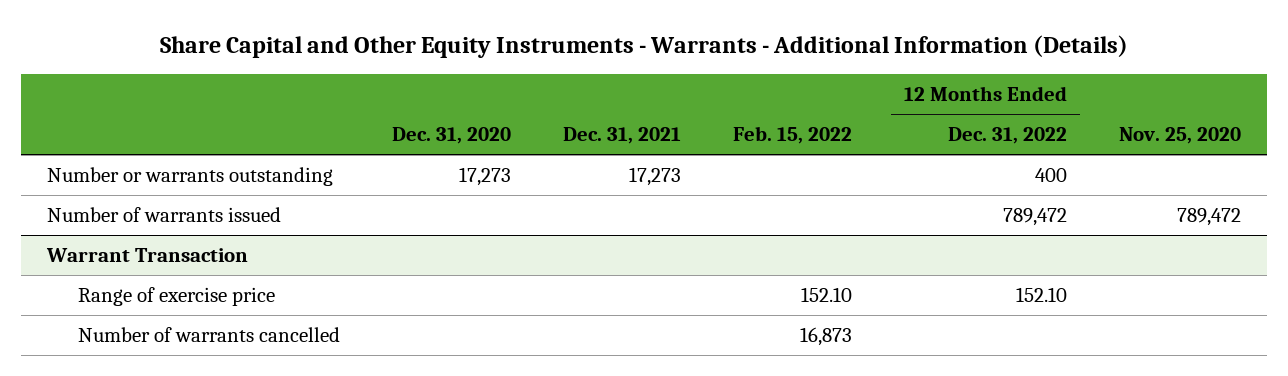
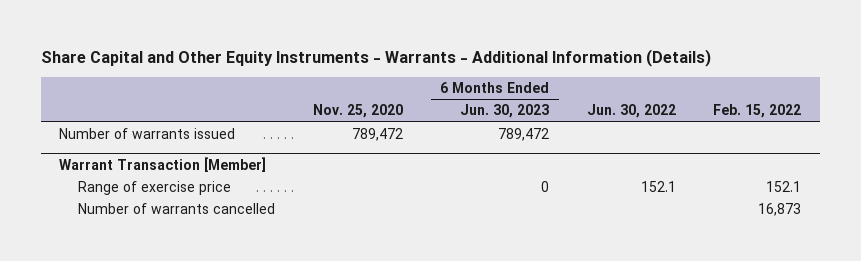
- | Dec. 31, 2020 | Dec. 31, 2021 | Feb. 15, 2022 | 12 Months Ended Dec. 31, 2022 | Nov. 25, 2020
+ | Nov. 25, 2020 | 6 Months Ended Jun. 30, 2023 | Jun. 30, 2022 | Feb. 15, 2022
- Number or warrants outstanding | 17,273 | 17,273 | | 400 |
- Warrant Transaction
- Range of exercise price | | | 152.10 | 152.10 |
+ Warrant Transaction [Member]
+ Range of exercise price | | 0 | 152.1 | 152.1

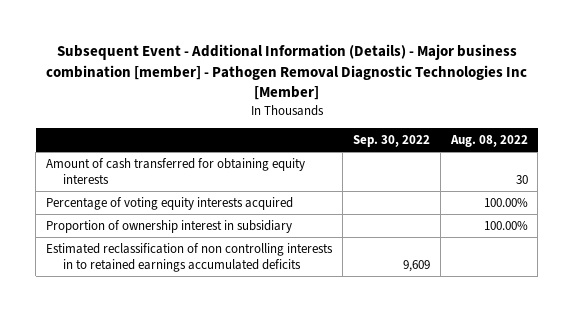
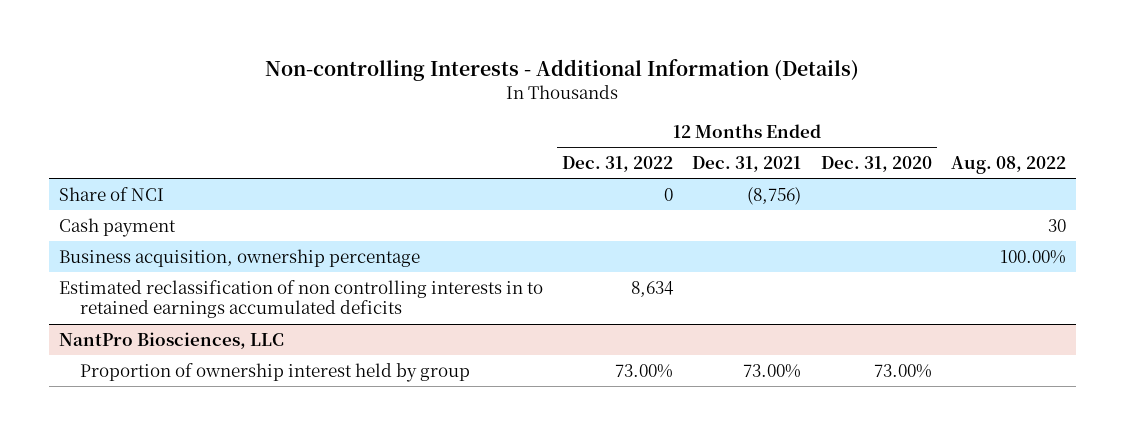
- Subsequent Event - Additional Information (Details) - Major business combination [member] - Pathogen Removal Diagnostic Technologies Inc [Member]
+ Non-controlling Interests - Additional Information (Details)
- | Sep. 30, 2022 | Aug. 08, 2022
+ | 12 Months Ended Dec. 31, 2022 | 12 Months Ended Dec. 31, 2021 | 12 Months Ended Dec. 31, 2020 | Aug. 08, 2022
- Amount of cash transferred for obtaining equity interests | | 30
- Percentage of voting equity interests acquired | | 100.00%
- Proportion of ownership interest in subsidiary | | 100.00%
+ Share of NCI | 0 | (8,756) | |
+ Cash payment | | | | 30
+ Business acquisition, ownership percentage | | | | 100.00%
+ NantPro Biosciences, LLC
+ Proportion of ownership interest held by group | 73.00% | 73.00% | 73.00% |

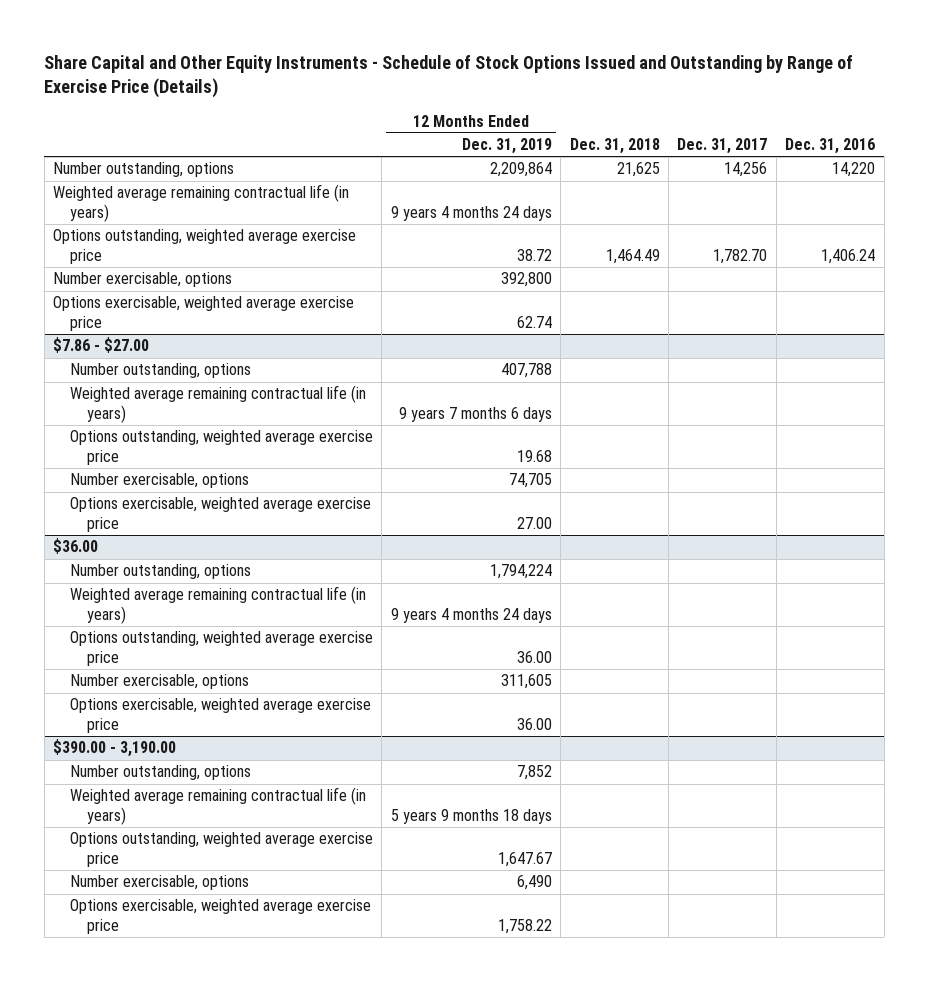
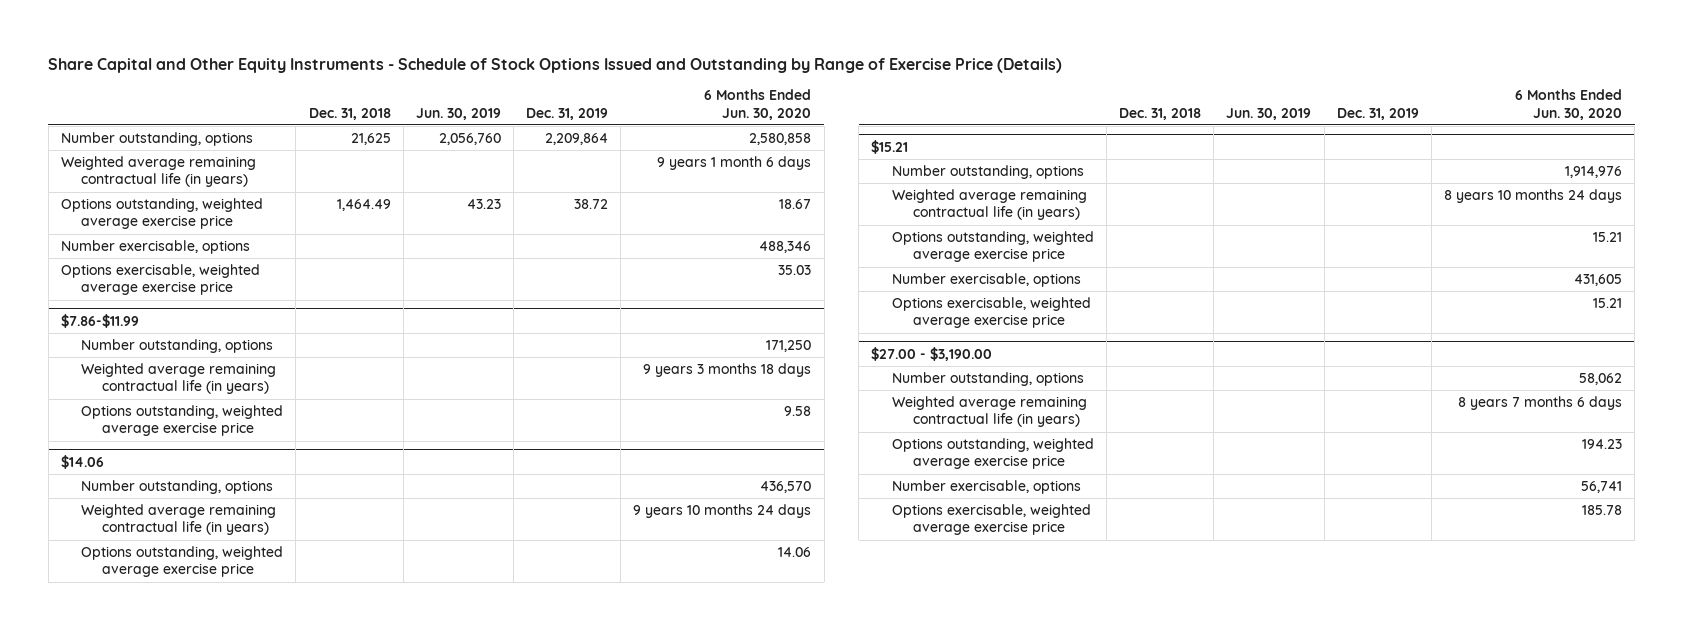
- | 12 Months Ended Dec. 31, 2019 | Dec. 31, 2018 | Dec. 31, 2017 | Dec. 31, 2016
+ | Dec. 31, 2018 | Jun. 30, 2019 | Dec. 31, 2019 | 6 Months Ended Jun. 30, 2020
- $7.86 - $27.00
+ $7.86-$11.99
- Number exercisable, options | 74,705 | | |
- Options exercisable, weighted average exercise price | 27.00 | | |
- $36.00
+ $14.06
- Number exercisable, options | 311,605 | | |
- Options exercisable, weighted average exercise price | 36.00 | | |
- $390.00 - 3,190.00
+ $15.21
+ $27.00 - $3,190.00
+ Number outstanding, options | | | | 58,062
+ Weighted average remaining contractual life (in years) | | | | 8 years 7 months 6 days
+ Options outstanding, weighted average exercise price | | | | 194.23
+ Number exercisable, options | | | | 56,741
+ Options exercisable, weighted average exercise price | | | | 185.78

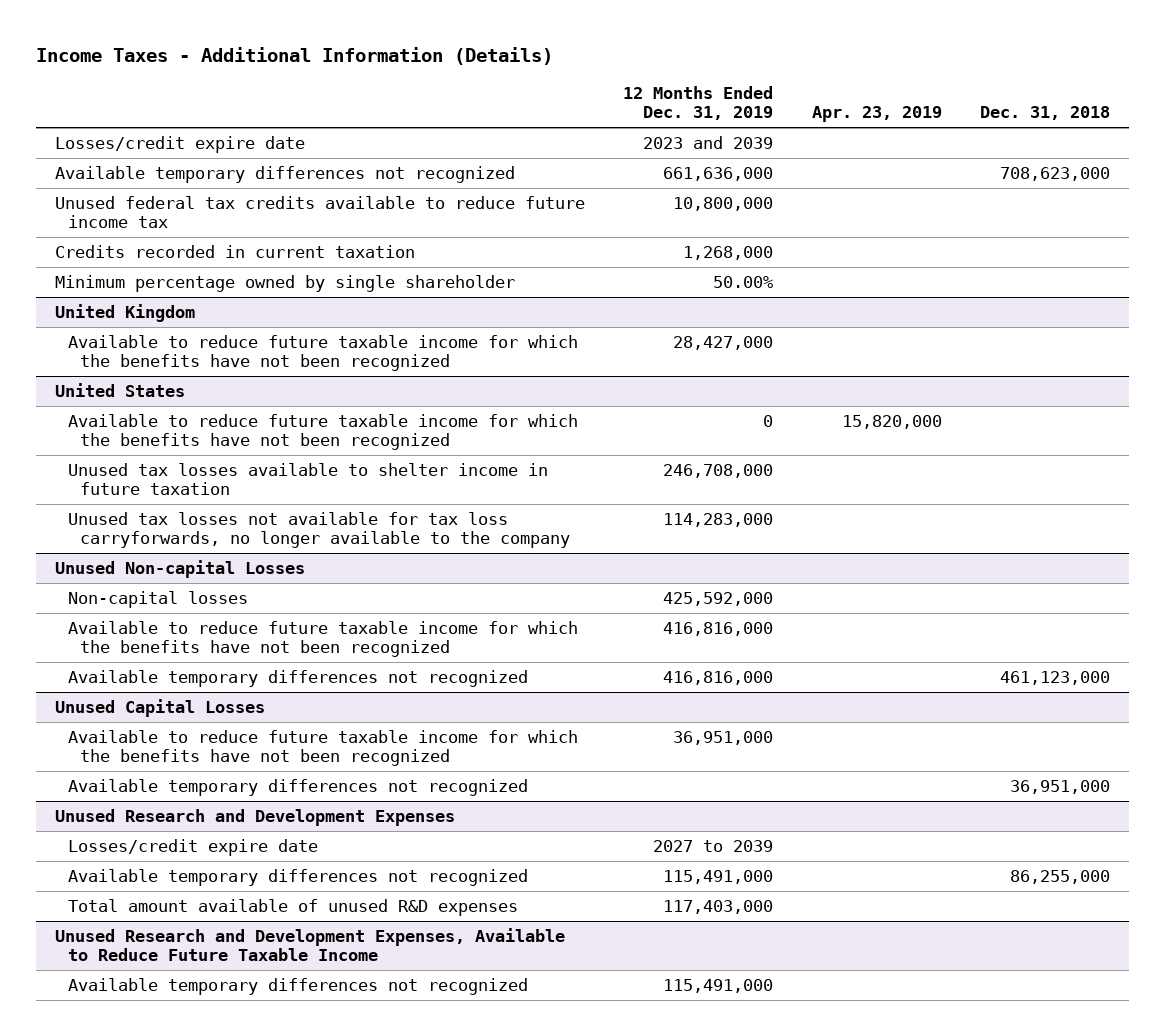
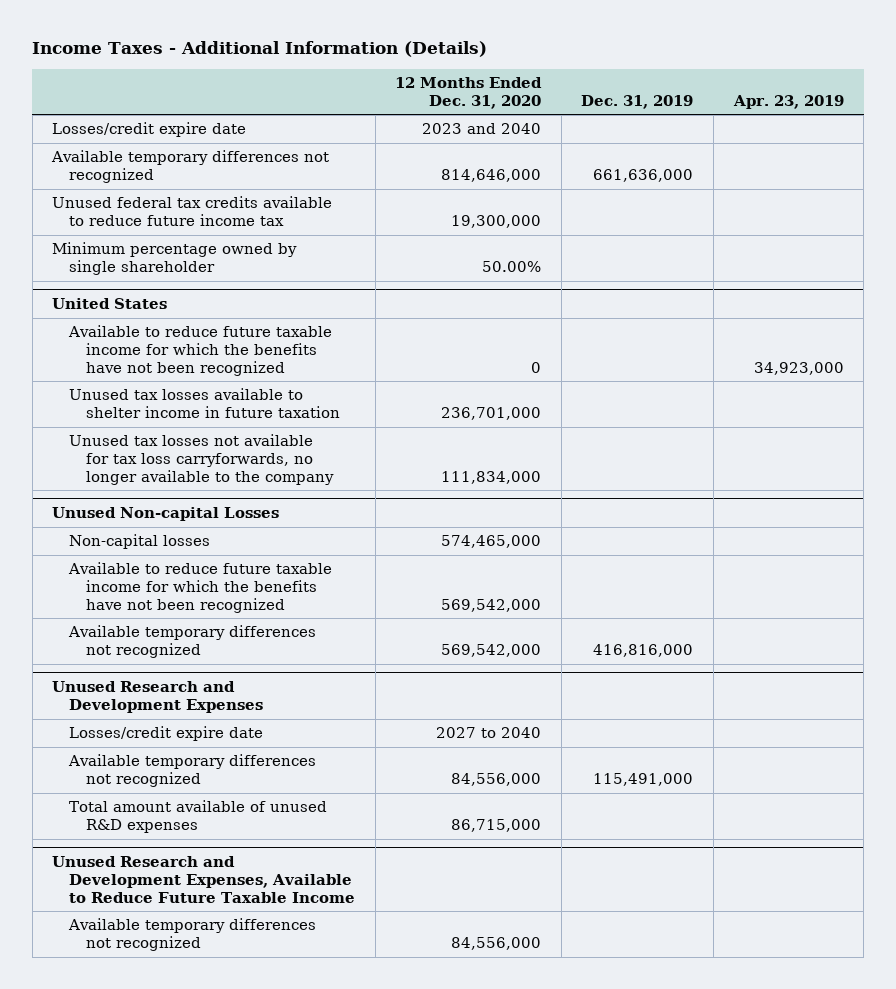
- | 12 Months Ended Dec. 31, 2019 | Apr. 23, 2019 | Dec. 31, 2018
+ | 12 Months Ended Dec. 31, 2020 | Dec. 31, 2019 | Apr. 23, 2019
- Credits recorded in current taxation | 1,268,000 | |
- United Kingdom
- Available to reduce future taxable income for which the benefits have not been recognized | 28,427,000 | |
@ United States
- Available to reduce future taxable income for which the benefits have not been recognized | 0 | 15,820,000 |
+ Available to reduce future taxable income for which the benefits have not been recognized | 0 | | 34,923,000
- Unused Capital Losses
- Available to reduce future taxable income for which the benefits have not been recognized | 36,951,000 | |
- Available temporary differences not recognized | | | 36,951,000

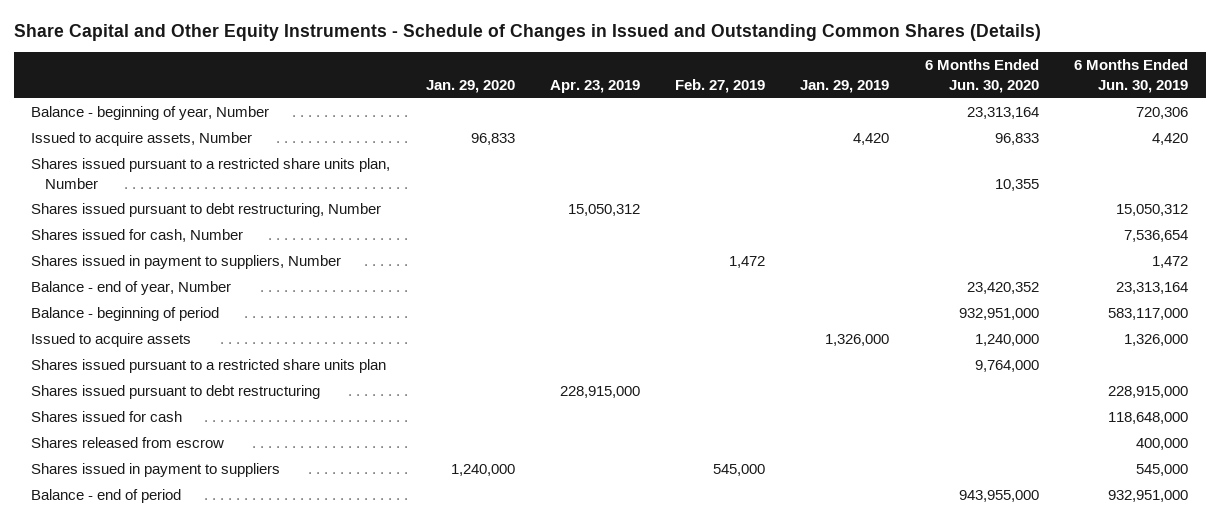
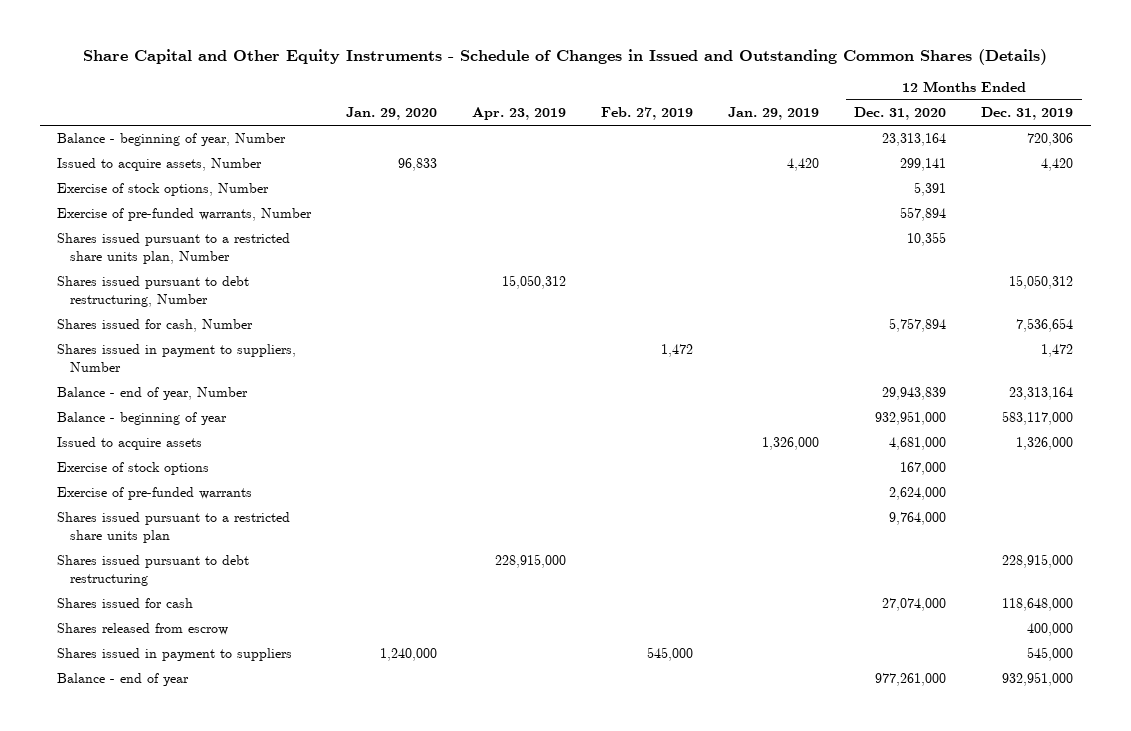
- | Jan. 29, 2020 | Apr. 23, 2019 | Feb. 27, 2019 | Jan. 29, 2019 | 6 Months Ended Jun. 30, 2020 | 6 Months Ended Jun. 30, 2019
+ | Jan. 29, 2020 | Apr. 23, 2019 | Feb. 27, 2019 | Jan. 29, 2019 | 12 Months Ended Dec. 31, 2020 | 12 Months Ended Dec. 31, 2019
+ Exercise of stock options, Number | | | | | 5,391 |
+ Exercise of pre-funded warrants, Number | | | | | 557,894 |
- Balance - beginning of period | | | | | 932,951,000 | 583,117,000
+ Balance - beginning of year | | | | | 932,951,000 | 583,117,000
+ Exercise of stock options | | | | | 167,000 |
+ Exercise of pre-funded warrants | | | | | 2,624,000 |
- Balance - end of period | | | | | 943,955,000 | 932,951,000
+ Balance - end of year | | | | | 977,261,000 | 932,951,000

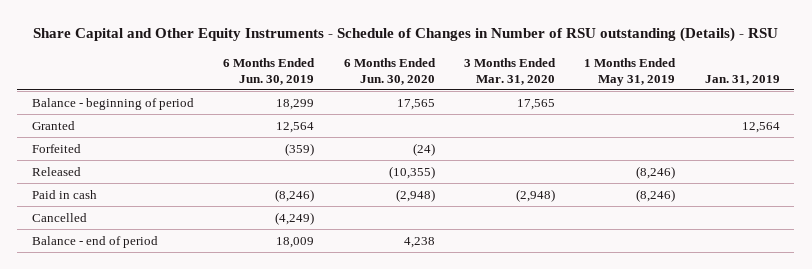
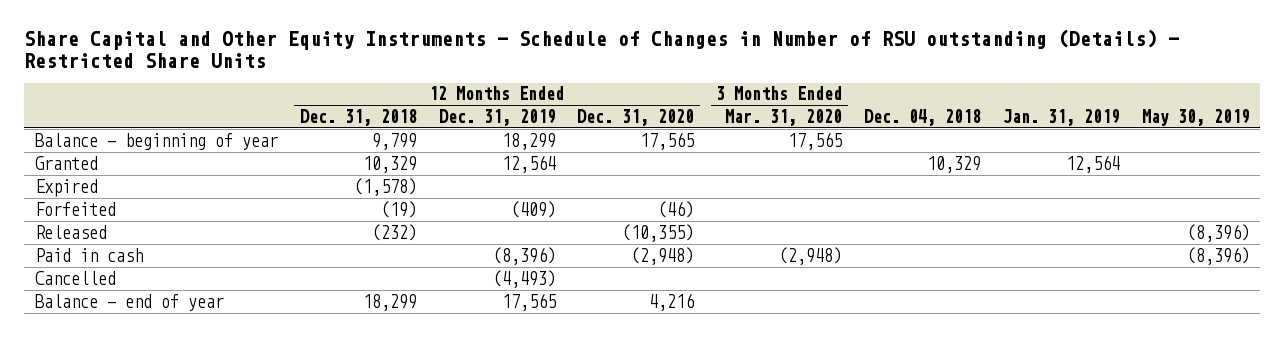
- Share Capital and Other Equity Instruments - Schedule of Changes in Number of RSU outstanding (Details) - RSU
+ Share Capital and Other Equity Instruments - Schedule of Changes in Number of RSU outstanding (Details) - Restricted Share Units
- | 6 Months Ended Jun. 30, 2019 | 6 Months Ended Jun. 30, 2020 | 3 Months Ended Mar. 31, 2020 | 1 Months Ended May 31, 2019 | Jan. 31, 2019
+ | 12 Months Ended Dec. 31, 2018 | 12 Months Ended Dec. 31, 2019 | 12 Months Ended Dec. 31, 2020 | 3 Months Ended Mar. 31, 2020 | Dec. 04, 2018 | Jan. 31, 2019 | May 30, 2019
- Balance - beginning of period | 18,299 | 17,565 | 17,565 | |
+ Balance - beginning of year | 9,799 | 18,299 | 17,565 | 17,565 | | |
+ Expired | (1,578) | | | | | |
- Balance - end of period | 18,009 | 4,238 | | |
+ Balance - end of year | 18,299 | 17,565 | 4,216 | | | |

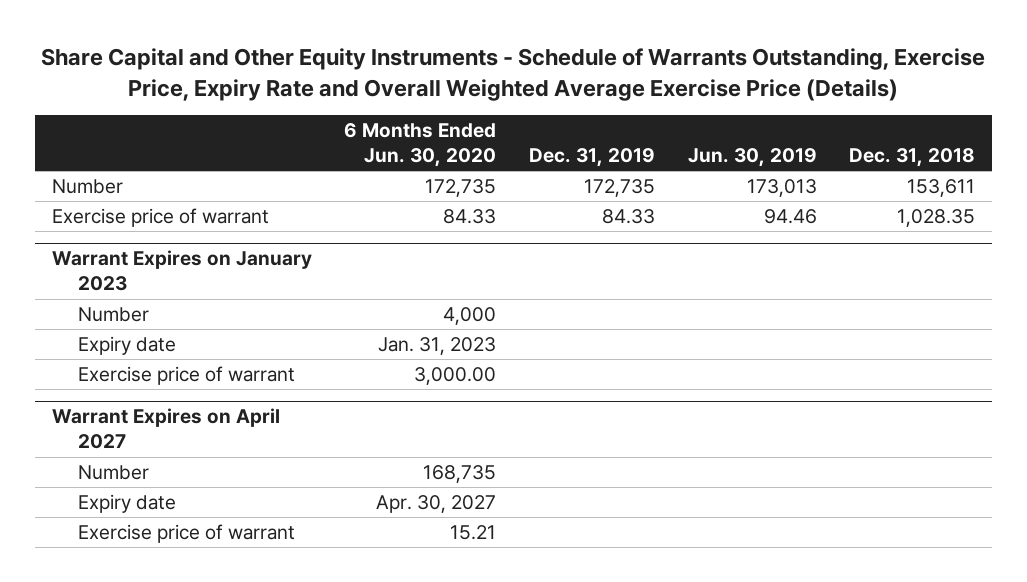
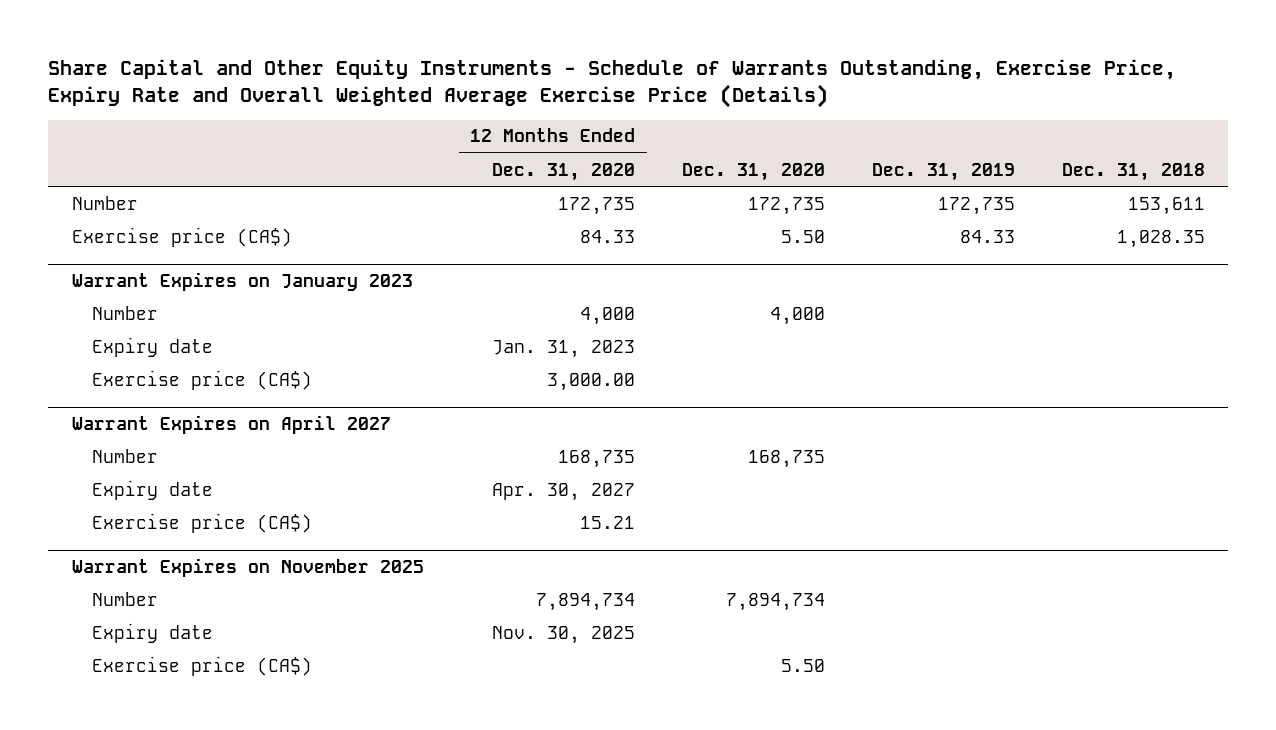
- | 6 Months Ended Jun. 30, 2020 | Dec. 31, 2019 | Jun. 30, 2019 | Dec. 31, 2018
+ | 12 Months Ended Dec. 31, 2020 | Dec. 31, 2020 | Dec. 31, 2019 | Dec. 31, 2018
- Exercise price of warrant | 84.33 | 84.33 | 94.46 | 1,028.35
+ Exercise price (CA$) | 84.33 | 5.50 | 84.33 | 1,028.35
@ Warrant Expires on January 2023
- Exercise price of warrant | 3,000.00 | | |
+ Exercise price (CA$) | 3,000.00 | | |
@ Warrant Expires on April 2027
- Exercise price of warrant | 15.21 | | |
+ Exercise price (CA$) | 15.21 | | |
+ Warrant Expires on November 2025
+ Number | 7,894,734 | 7,894,734 | |
+ Expiry date | Nov. 30, 2025 | | |
+ Exercise price (CA$) | | 5.50 | |

